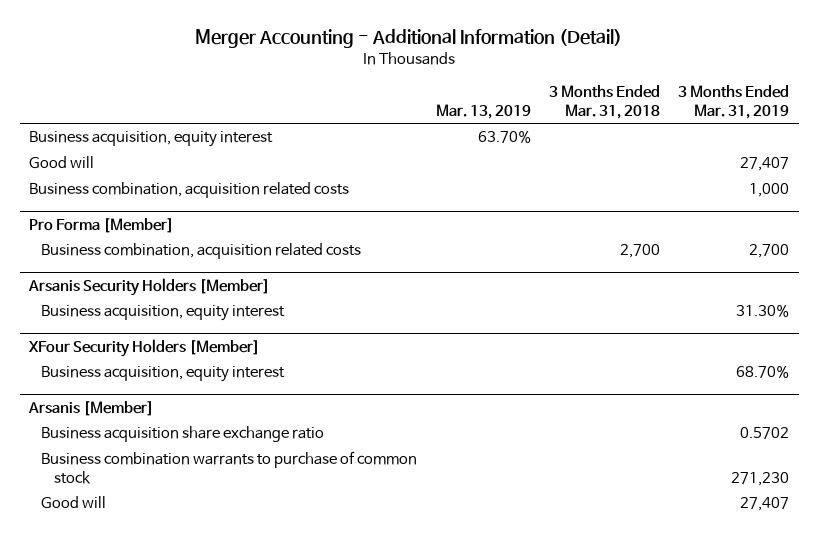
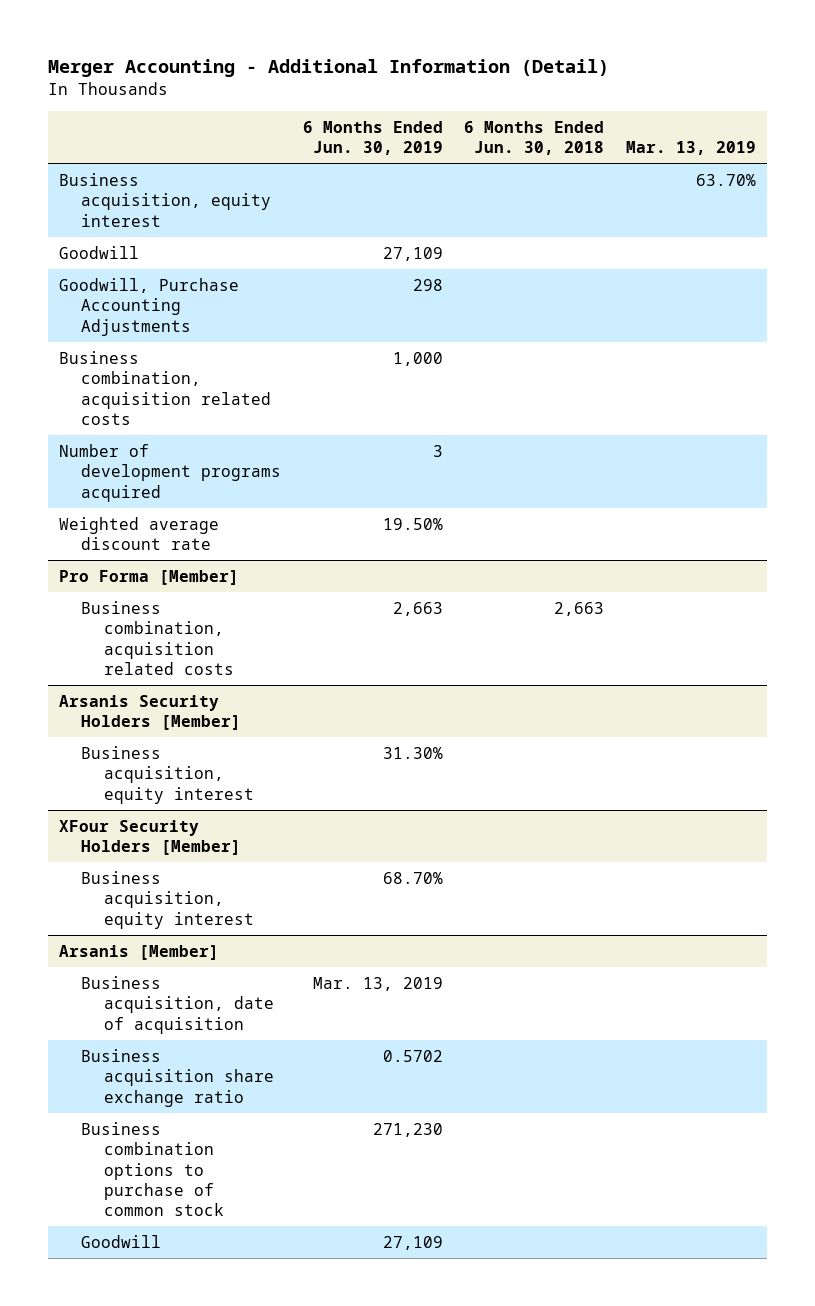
- | Mar. 13, 2019 | 3 Months Ended Mar. 31, 2018 | 3 Months Ended Mar. 31, 2019
+ | 6 Months Ended Jun. 30, 2019 | 6 Months Ended Jun. 30, 2018 | Mar. 13, 2019
- Good will | | | 27,407
+ Goodwill | 27,109 | |
+ Goodwill, Purchase Accounting Adjustments | 298 | |
+ Number of development programs acquired | 3 | |
+ Weighted average discount rate | 19.50% | |
@ Arsanis [Member]
+ Business acquisition, date of acquisition | Mar. 13, 2019 | |
- Business combination warrants to purchase of common stock | | | 271,230
- Good will | | | 27,407
+ Business combination options to purchase of common stock | 271,230 | |
+ Goodwill | 27,109 | |

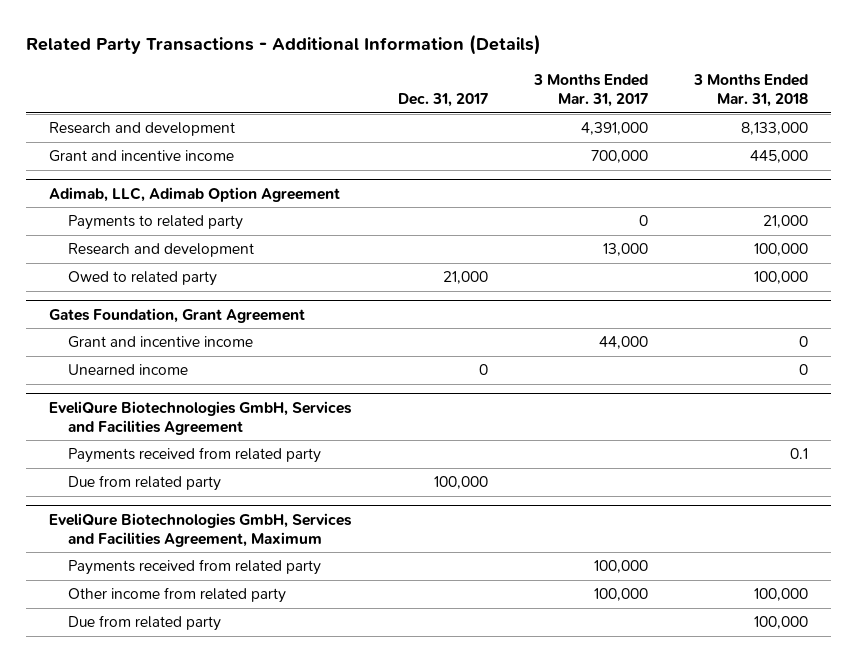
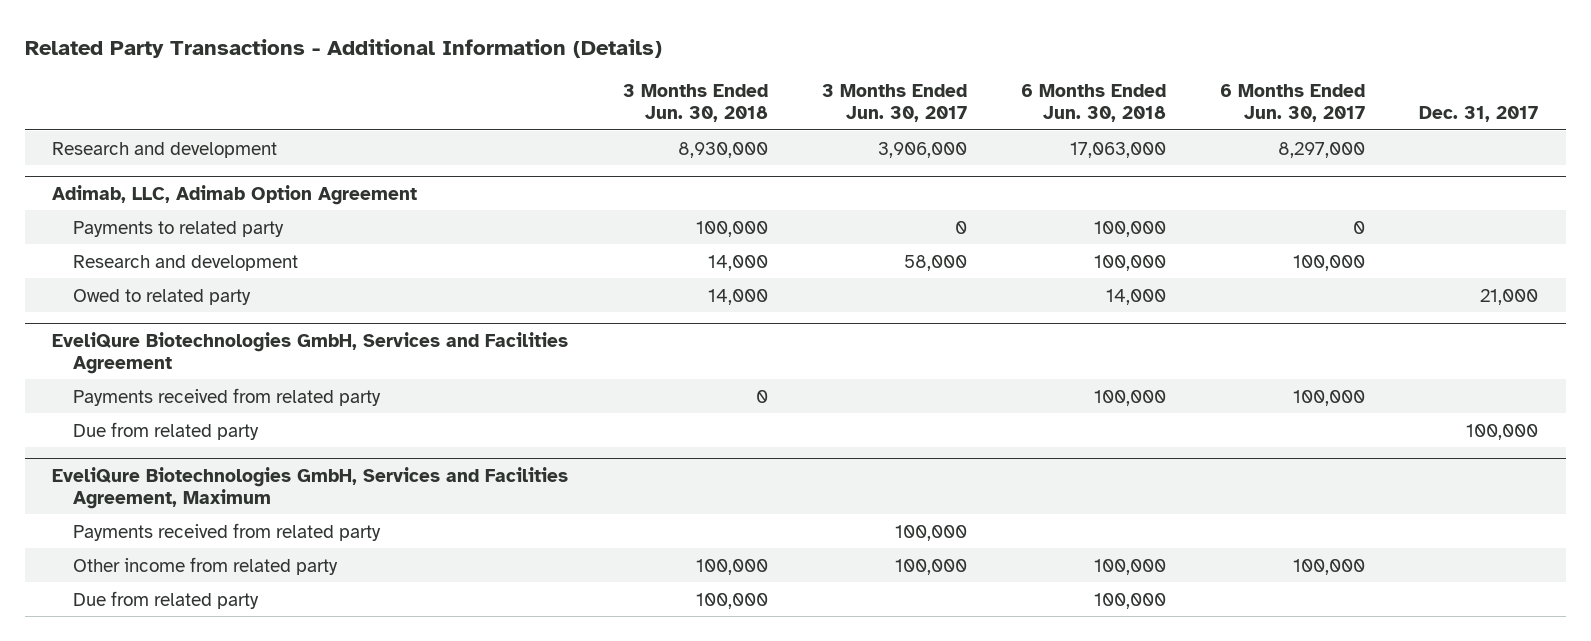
- | Dec. 31, 2017 | 3 Months Ended Mar. 31, 2017 | 3 Months Ended Mar. 31, 2018
+ | 3 Months Ended Jun. 30, 2018 | 3 Months Ended Jun. 30, 2017 | 6 Months Ended Jun. 30, 2018 | 6 Months Ended Jun. 30, 2017 | Dec. 31, 2017
- Grant and incentive income | | 700,000 | 445,000
- Gates Foundation, Grant Agreement
- Grant and incentive income | | 44,000 | 0
- Unearned income | 0 | | 0

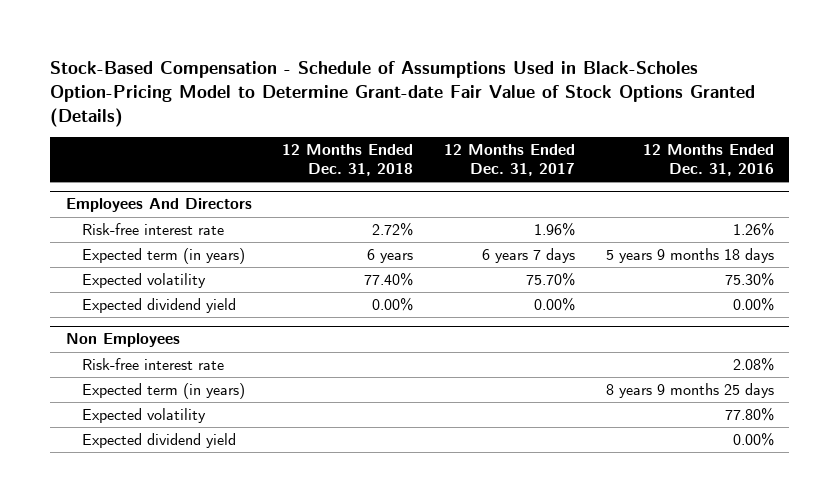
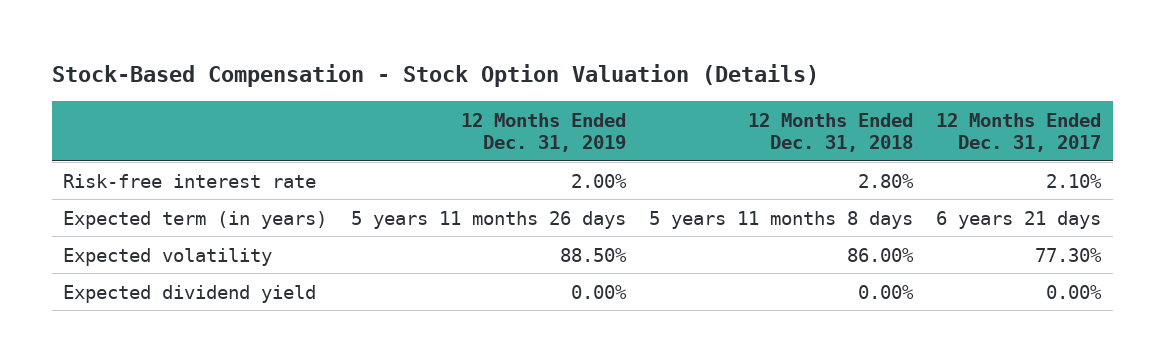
- Stock-Based Compensation - Schedule of Assumptions Used in Black-Scholes Option-Pricing Model to Determine Grant-date Fair Value of Stock Options Granted (Details)
+ Stock-Based Compensation - Stock Option Valuation (Details)
- | 12 Months Ended Dec. 31, 2018 | 12 Months Ended Dec. 31, 2017 | 12 Months Ended Dec. 31, 2016
+ | 12 Months Ended Dec. 31, 2019 | 12 Months Ended Dec. 31, 2018 | 12 Months Ended Dec. 31, 2017
- Employees And Directors
- Risk-free interest rate | 2.72% | 1.96% | 1.26%
- Expected term (in years) | 6 years | 6 years 7 days | 5 years 9 months 18 days
- Expected volatility | 77.40% | 75.70% | 75.30%
- Expected dividend yield | 0.00% | 0.00% | 0.00%
- Non Employees
- Risk-free interest rate | | | 2.08%
- Expected term (in years) | | | 8 years 9 months 25 days
- Expected volatility | | | 77.80%
- Expected dividend yield | | | 0.00%
+ Risk-free interest rate | 2.00% | 2.80% | 2.10%
+ Expected term (in years) | 5 years 11 months 26 days | 5 years 11 months 8 days | 6 years 21 days
+ Expected volatility | 88.50% | 86.00% | 77.30%
+ Expected dividend yield | 0.00% | 0.00% | 0.00%

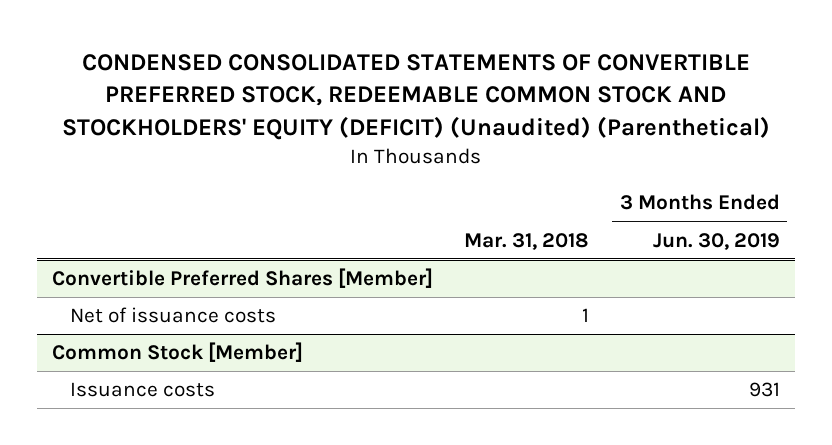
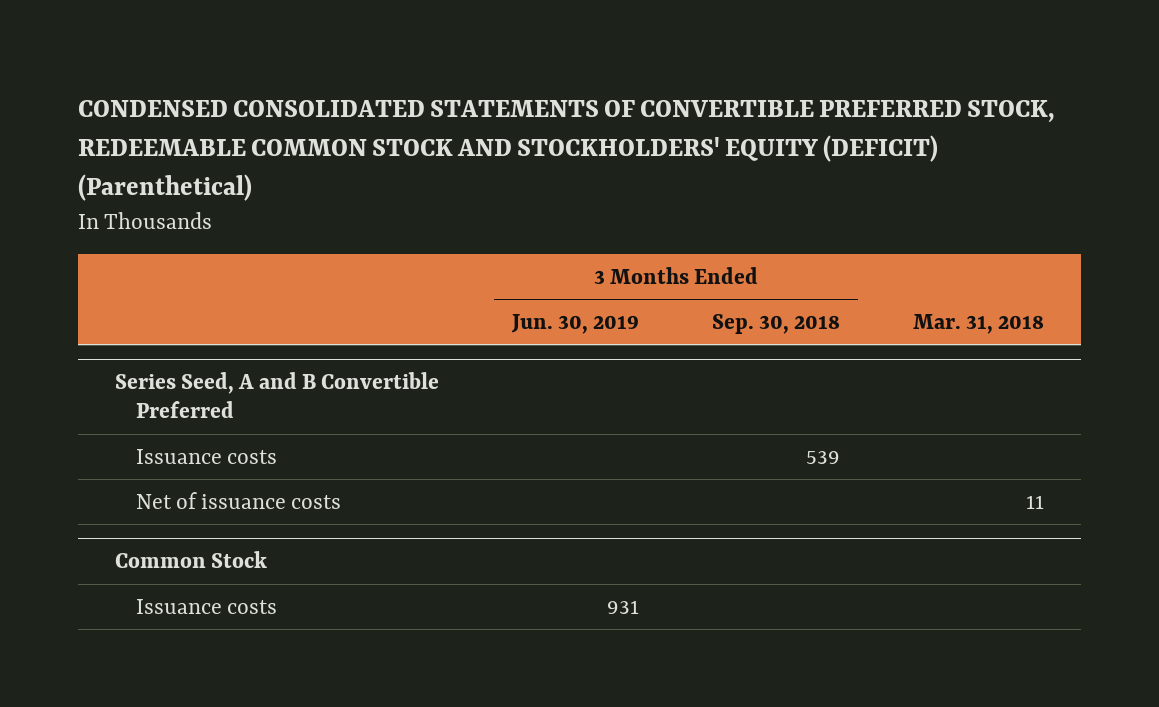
- CONDENSED CONSOLIDATED STATEMENTS OF CONVERTIBLE PREFERRED STOCK, REDEEMABLE COMMON STOCK AND STOCKHOLDERS' EQUITY (DEFICIT) (Unaudited) (Parenthetical)
+ CONDENSED CONSOLIDATED STATEMENTS OF CONVERTIBLE PREFERRED STOCK, REDEEMABLE COMMON STOCK AND STOCKHOLDERS' EQUITY (DEFICIT) (Parenthetical)
- | Mar. 31, 2018 | 3 Months Ended Jun. 30, 2019
+ | 3 Months Ended Jun. 30, 2019 | 3 Months Ended Sep. 30, 2018 | Mar. 31, 2018
- Convertible Preferred Shares [Member]
- Net of issuance costs | 1 |
- Common Stock [Member]
+ Series Seed, A and B Convertible Preferred
+ Issuance costs | | 539 |
+ Net of issuance costs | | | 11
+ Common Stock

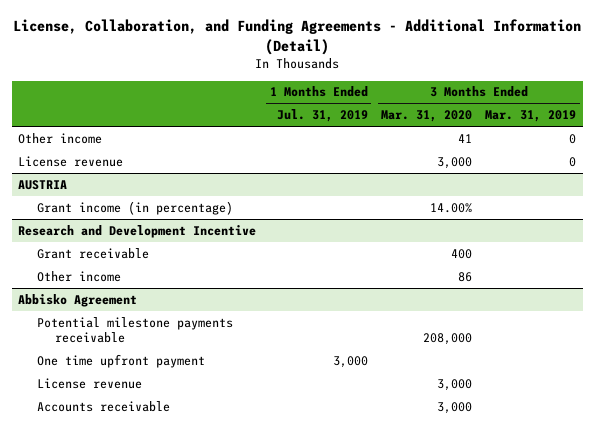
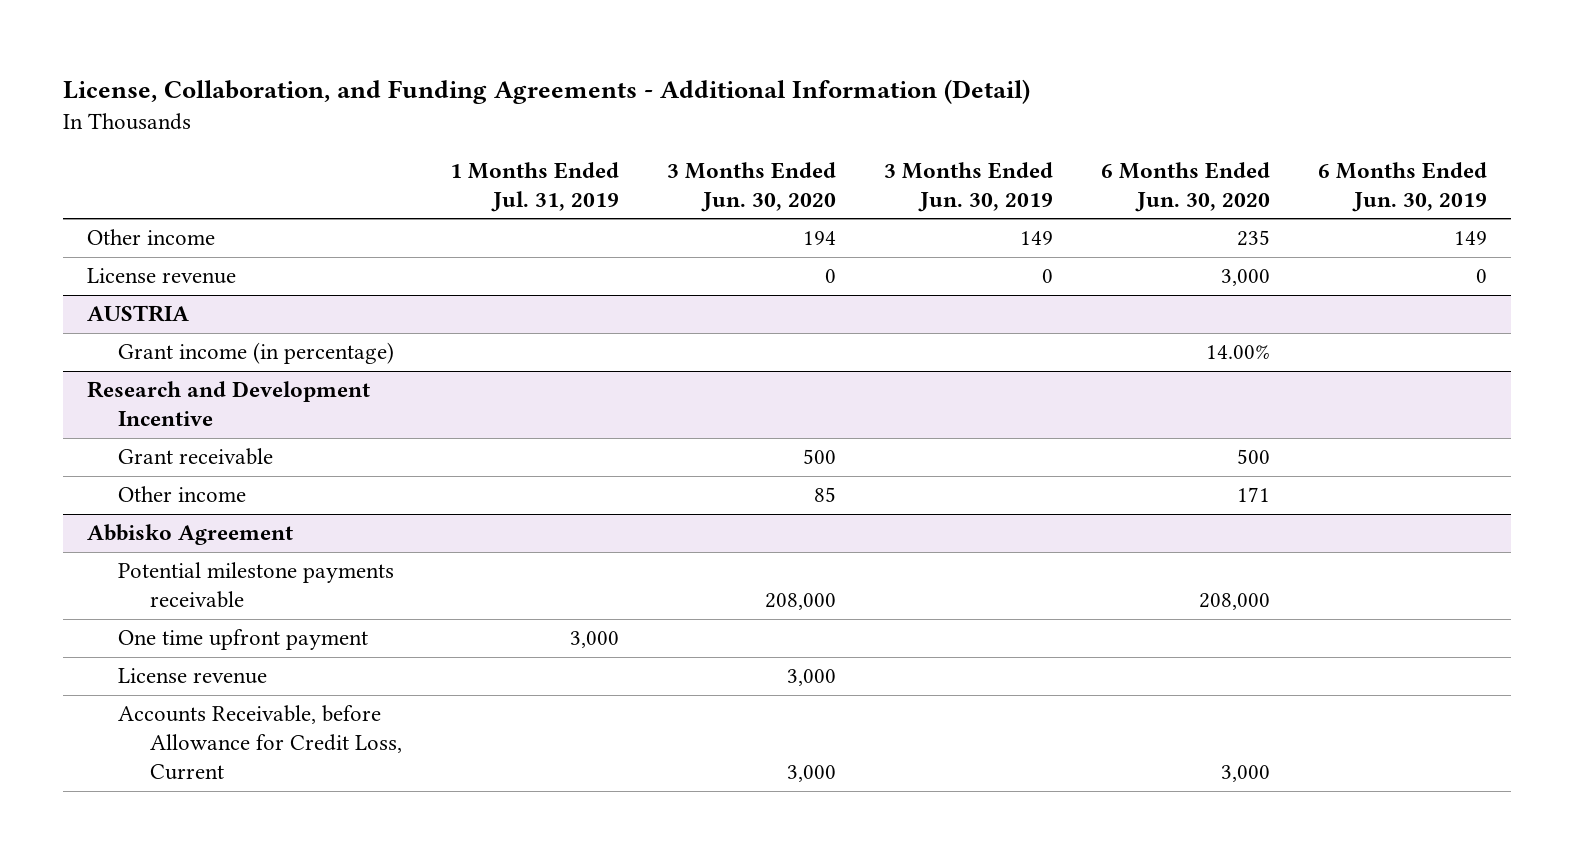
- | 1 Months Ended Jul. 31, 2019 | 3 Months Ended Mar. 31, 2020 | 3 Months Ended Mar. 31, 2019
+ | 1 Months Ended Jul. 31, 2019 | 3 Months Ended Jun. 30, 2020 | 3 Months Ended Jun. 30, 2019 | 6 Months Ended Jun. 30, 2020 | 6 Months Ended Jun. 30, 2019
@ Abbisko Agreement
- Accounts receivable | | 3,000 |
+ Accounts Receivable, before Allowance for Credit Loss, Current | | 3,000 | | 3,000 |

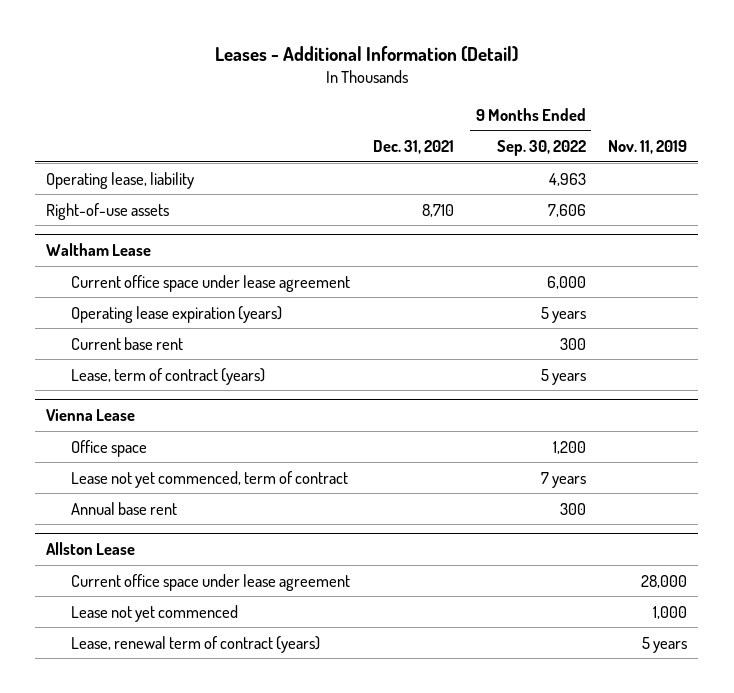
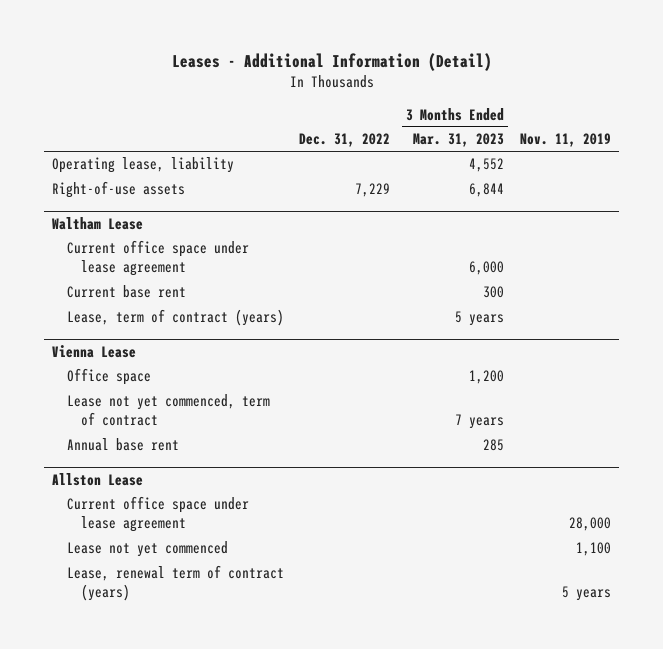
- | Dec. 31, 2021 | 9 Months Ended Sep. 30, 2022 | Nov. 11, 2019
+ | Dec. 31, 2022 | 3 Months Ended Mar. 31, 2023 | Nov. 11, 2019
@ Waltham Lease
- Operating lease expiration (years) | | 5 years |
@ Allston Lease
- Lease not yet commenced | | | 1,000
+ Lease not yet commenced | | | 1,100

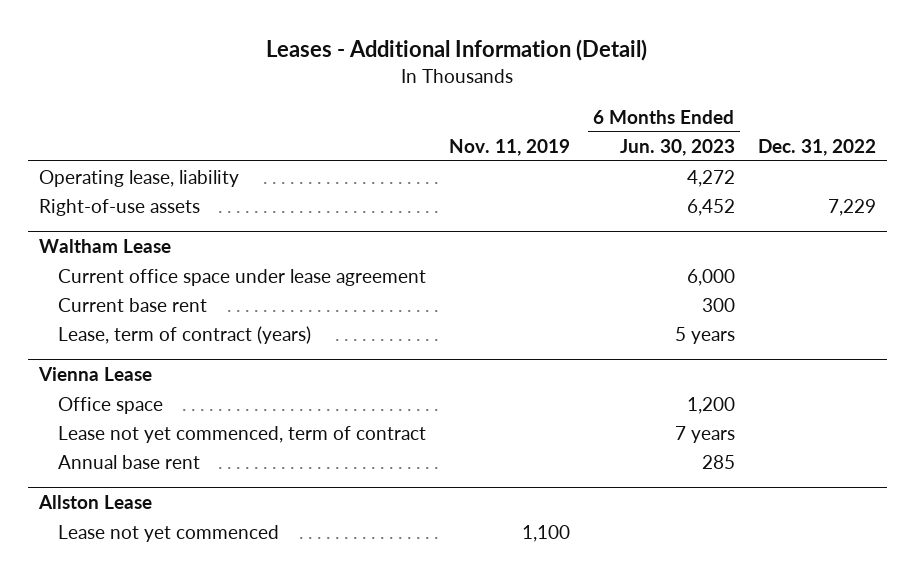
- | Dec. 31, 2022 | 3 Months Ended Mar. 31, 2023 | Nov. 11, 2019
+ | Nov. 11, 2019 | 6 Months Ended Jun. 30, 2023 | Dec. 31, 2022
@ Allston Lease
- Current office space under lease agreement | | | 28,000
- Lease, renewal term of contract (years) | | | 5 years

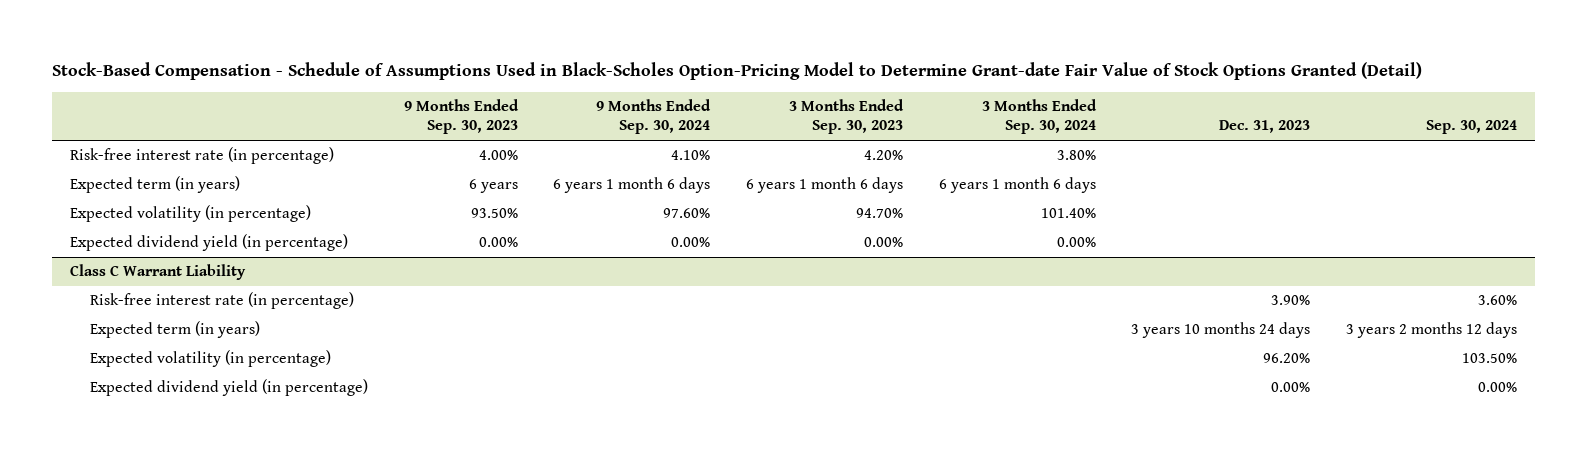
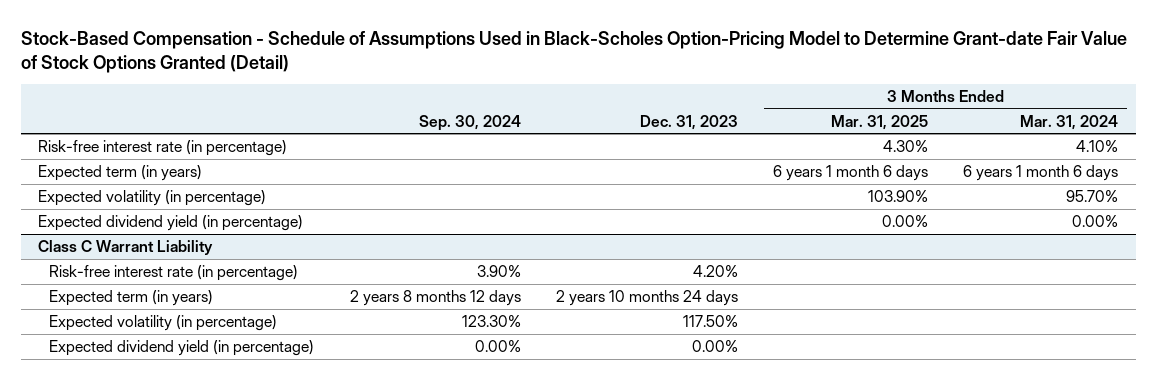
- | 9 Months Ended Sep. 30, 2023 | 9 Months Ended Sep. 30, 2024 | 3 Months Ended Sep. 30, 2023 | 3 Months Ended Sep. 30, 2024 | Dec. 31, 2023 | Sep. 30, 2024
+ | Sep. 30, 2024 | Dec. 31, 2023 | 3 Months Ended Mar. 31, 2025 | 3 Months Ended Mar. 31, 2024
@ Class C Warrant Liability
- Risk-free interest rate (in percentage) | | | | | 3.90% | 3.60%
- Expected term (in years) | | | | | 3 years 10 months 24 days | 3 years 2 months 12 days
- Expected volatility (in percentage) | | | | | 96.20% | 103.50%
+ Risk-free interest rate (in percentage) | 3.90% | 4.20% | |
+ Expected term (in years) | 2 years 8 months 12 days | 2 years 10 months 24 days | |
+ Expected volatility (in percentage) | 123.30% | 117.50% | |

